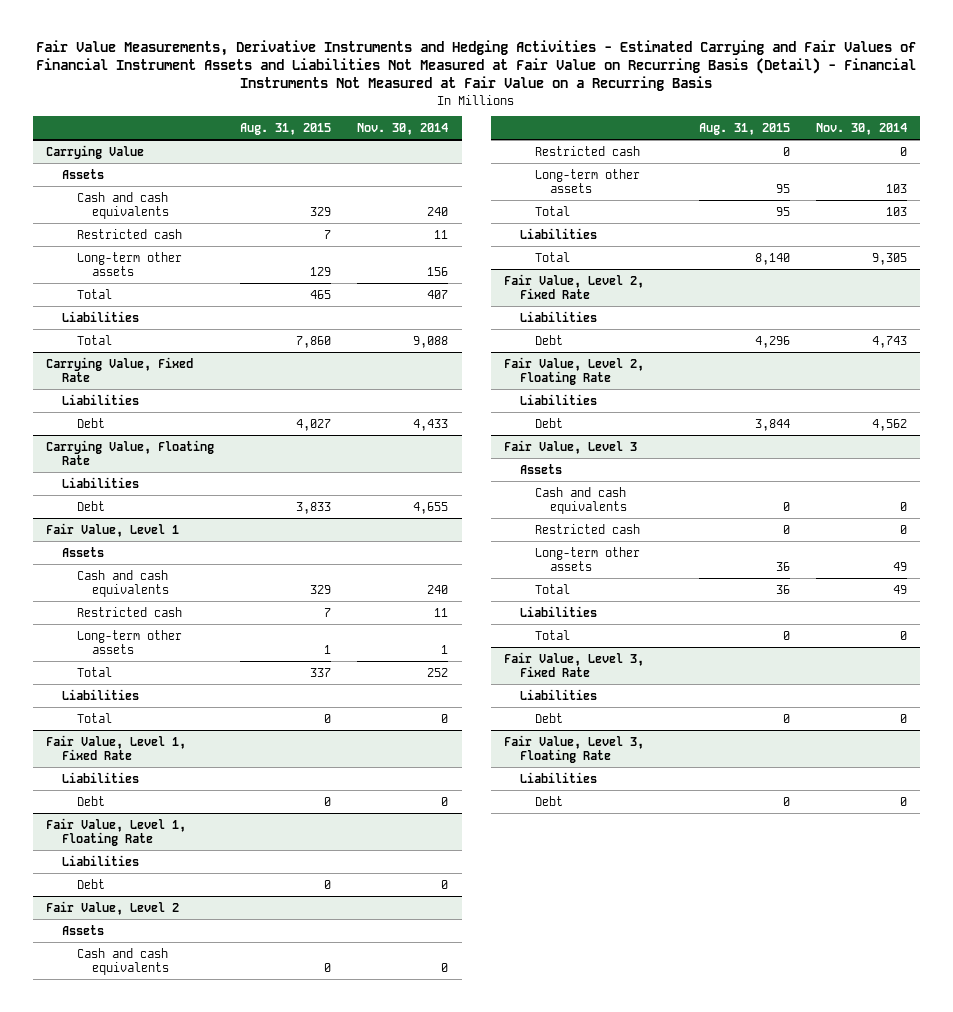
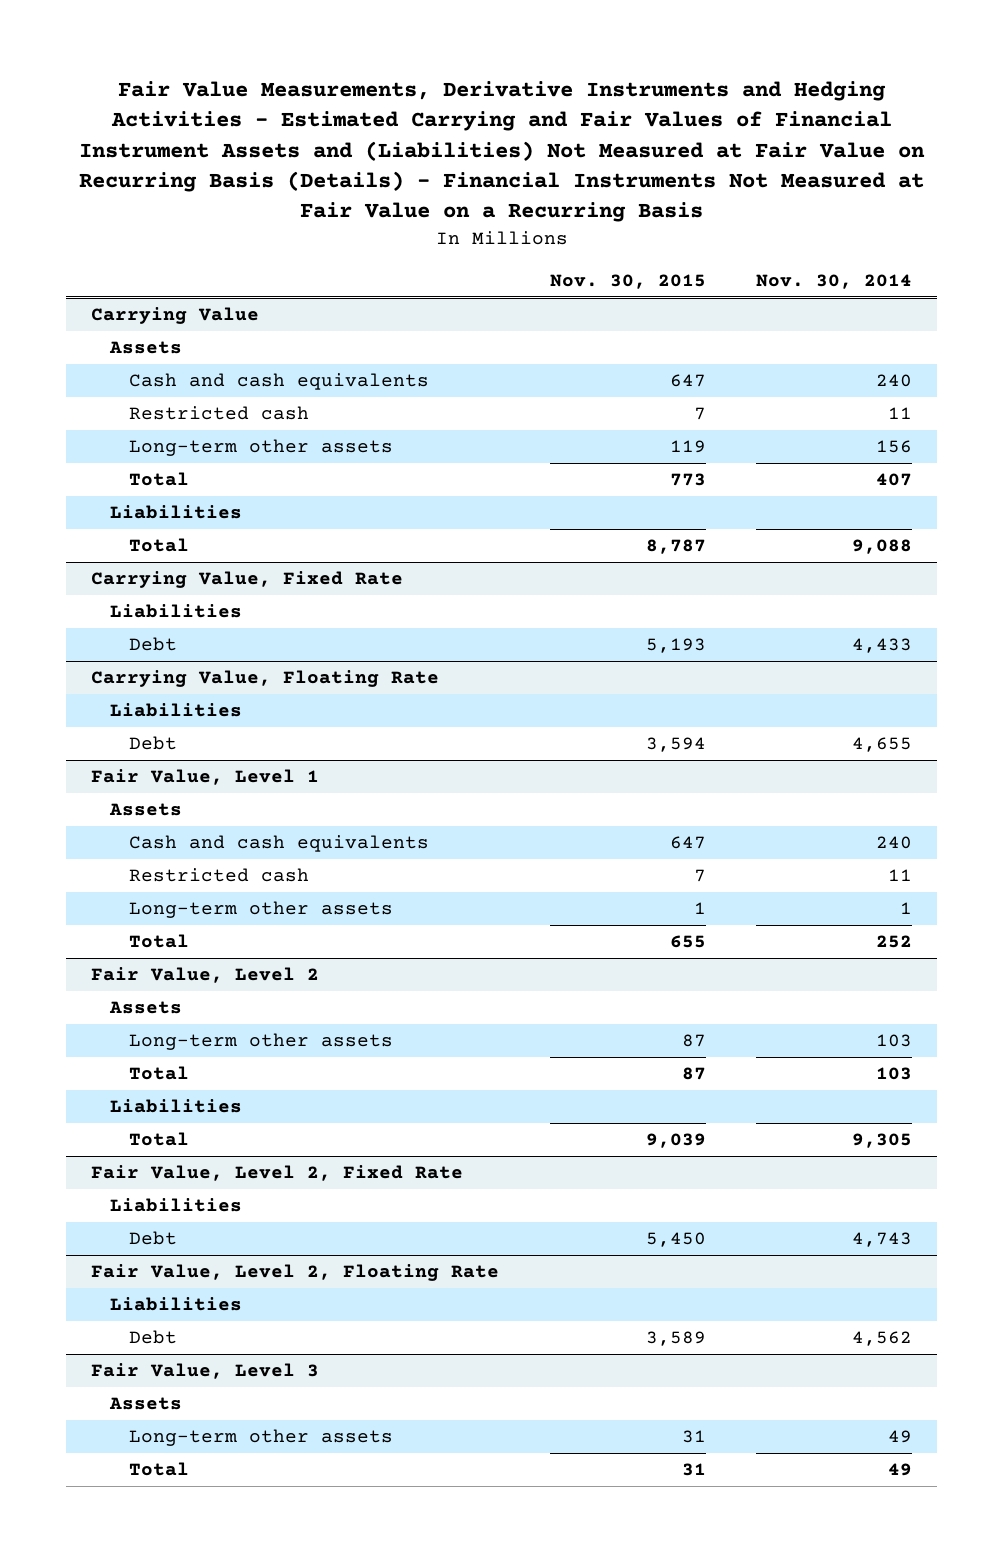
- Fair Value Measurements, Derivative Instruments and Hedging Activities - Estimated Carrying and Fair Values of Financial Instrument Assets and Liabilities Not Measured at Fair Value on Recurring Basis (Detail) - Financial Instruments Not Measured at Fair Value on a Recurring Basis
+ Fair Value Measurements, Derivative Instruments and Hedging Activities - Estimated Carrying and Fair Values of Financial Instrument Assets and (Liabilities) Not Measured at Fair Value on Recurring Basis (Details) - Financial Instruments Not Measured at Fair Value on a Recurring Basis
- | Aug. 31, 2015 | Nov. 30, 2014
+ | Nov. 30, 2015 | Nov. 30, 2014
@ Fair Value, Level 1
- Liabilities
- Total | 0 | 0
- Fair Value, Level 1, Fixed Rate
- Liabilities
- Debt | 0 | 0
- Fair Value, Level 1, Floating Rate
- Liabilities
- Debt | 0 | 0
@ Fair Value, Level 2
- Cash and cash equivalents | 0 | 0
- Restricted cash | 0 | 0
@ Fair Value, Level 3
- Cash and cash equivalents | 0 | 0
- Restricted cash | 0 | 0
- Liabilities
- Total | 0 | 0
- Fair Value, Level 3, Fixed Rate
- Liabilities
- Debt | 0 | 0
- Fair Value, Level 3, Floating Rate
- Liabilities
- Debt | 0 | 0

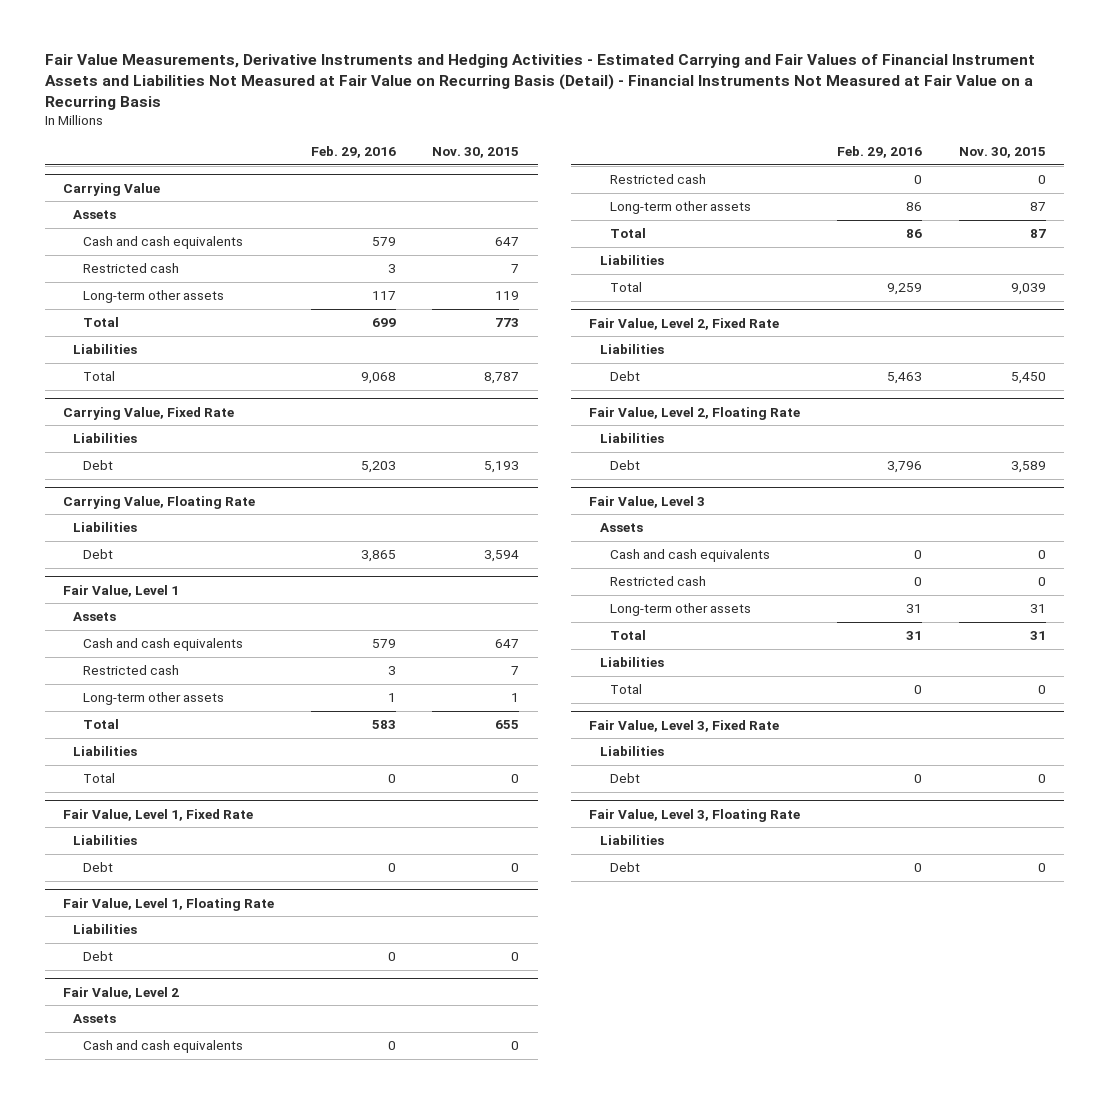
- Fair Value Measurements, Derivative Instruments and Hedging Activities - Estimated Carrying and Fair Values of Financial Instrument Assets and (Liabilities) Not Measured at Fair Value on Recurring Basis (Details) - Financial Instruments Not Measured at Fair Value on a Recurring Basis
+ Fair Value Measurements, Derivative Instruments and Hedging Activities - Estimated Carrying and Fair Values of Financial Instrument Assets and Liabilities Not Measured at Fair Value on Recurring Basis (Detail) - Financial Instruments Not Measured at Fair Value on a Recurring Basis
- | Nov. 30, 2015 | Nov. 30, 2014
+ | Feb. 29, 2016 | Nov. 30, 2015
@ Fair Value, Level 1
+ Liabilities
+ Total | 0 | 0
+ Fair Value, Level 1, Fixed Rate
+ Liabilities
+ Debt | 0 | 0
+ Fair Value, Level 1, Floating Rate
+ Liabilities
+ Debt | 0 | 0
@ Fair Value, Level 2
+ Cash and cash equivalents | 0 | 0
+ Restricted cash | 0 | 0
@ Fair Value, Level 3
+ Cash and cash equivalents | 0 | 0
+ Restricted cash | 0 | 0
+ Liabilities
+ Total | 0 | 0
+ Fair Value, Level 3, Fixed Rate
+ Liabilities
+ Debt | 0 | 0
+ Fair Value, Level 3, Floating Rate
+ Liabilities
+ Debt | 0 | 0

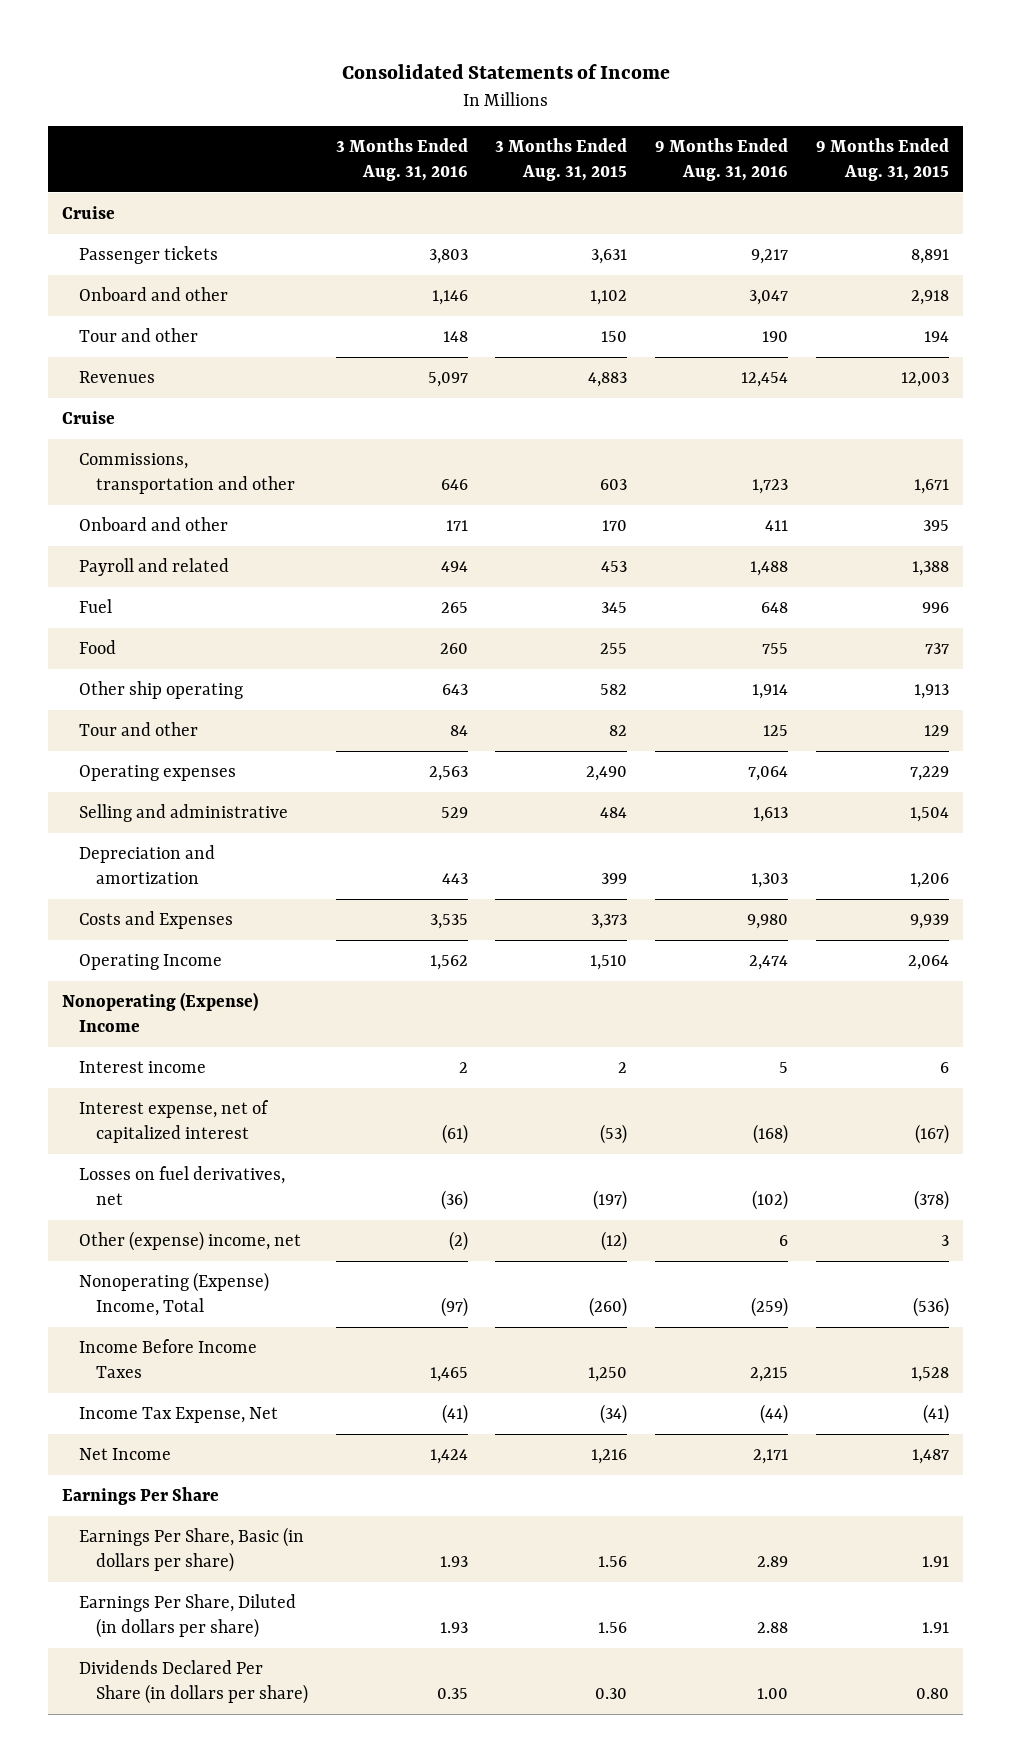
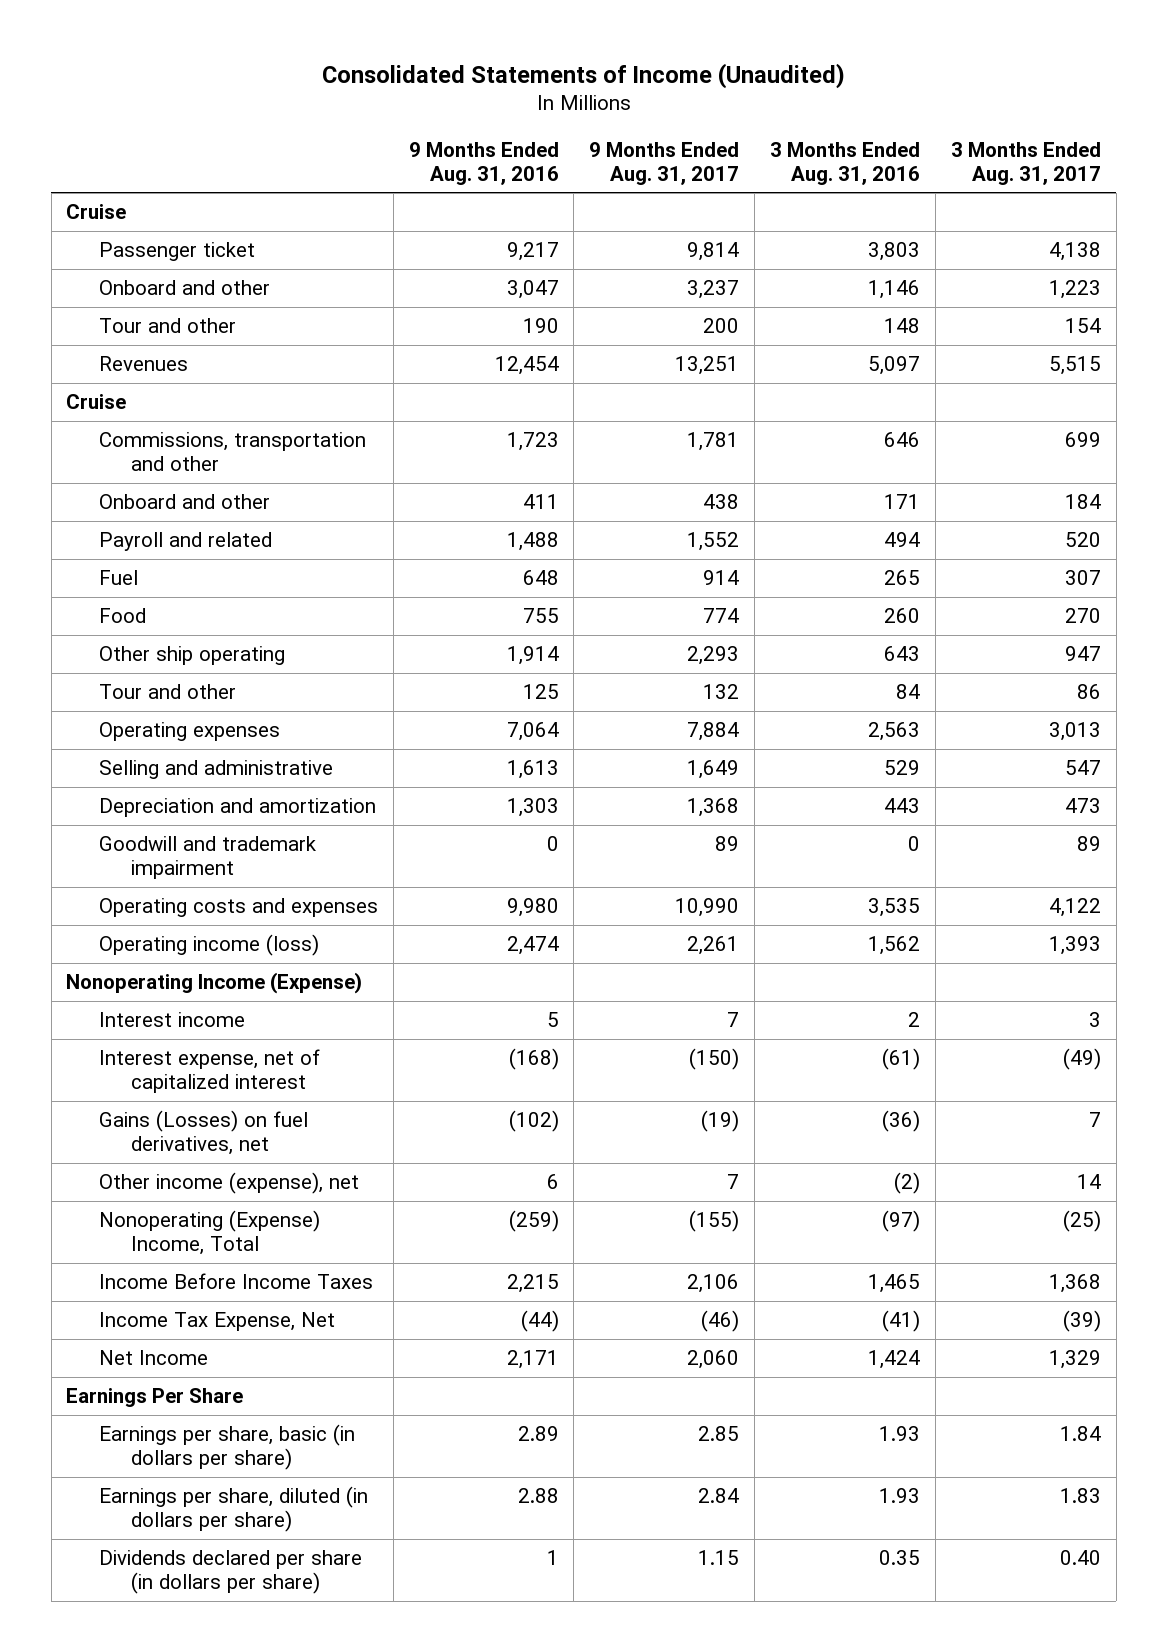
- Consolidated Statements of Income
+ Consolidated Statements of Income (Unaudited)
- | 3 Months Ended Aug. 31, 2016 | 3 Months Ended Aug. 31, 2015 | 9 Months Ended Aug. 31, 2016 | 9 Months Ended Aug. 31, 2015
+ | 9 Months Ended Aug. 31, 2016 | 9 Months Ended Aug. 31, 2017 | 3 Months Ended Aug. 31, 2016 | 3 Months Ended Aug. 31, 2017
- Passenger tickets | 3,803 | 3,631 | 9,217 | 8,891
+ Passenger ticket | 9,217 | 9,814 | 3,803 | 4,138
- Costs and Expenses | 3,535 | 3,373 | 9,980 | 9,939
- Operating Income | 1,562 | 1,510 | 2,474 | 2,064
- Nonoperating (Expense) Income
+ Goodwill and trademark impairment | 0 | 89 | 0 | 89
+ Operating costs and expenses | 9,980 | 10,990 | 3,535 | 4,122
+ Operating income (loss) | 2,474 | 2,261 | 1,562 | 1,393
+ Nonoperating Income (Expense)
- Losses on fuel derivatives, net | (36) | (197) | (102) | (378)
- Other (expense) income, net | (2) | (12) | 6 | 3
+ Gains (Losses) on fuel derivatives, net | (102) | (19) | (36) | 7
+ Other income (expense), net | 6 | 7 | (2) | 14
- Earnings Per Share, Basic (in dollars per share) | 1.93 | 1.56 | 2.89 | 1.91
- Earnings Per Share, Diluted (in dollars per share) | 1.93 | 1.56 | 2.88 | 1.91
- Dividends Declared Per Share (in dollars per share) | 0.35 | 0.30 | 1.00 | 0.80
+ Earnings per share, basic (in dollars per share) | 2.89 | 2.85 | 1.93 | 1.84
+ Earnings per share, diluted (in dollars per share) | 2.88 | 2.84 | 1.93 | 1.83
+ Dividends declared per share (in dollars per share) | 1 | 1.15 | 0.35 | 0.40

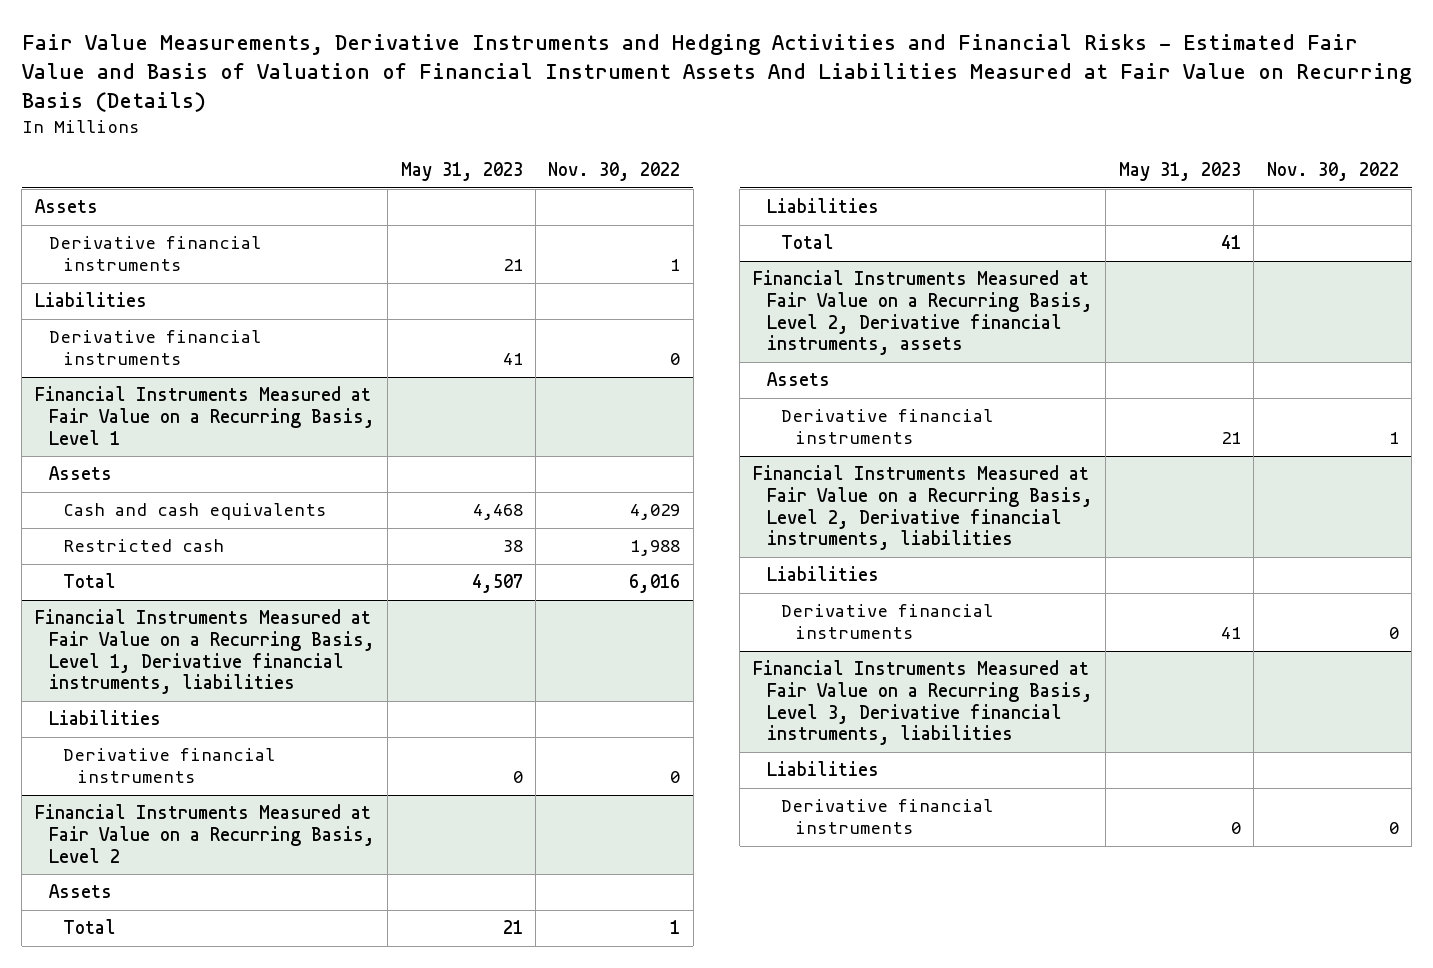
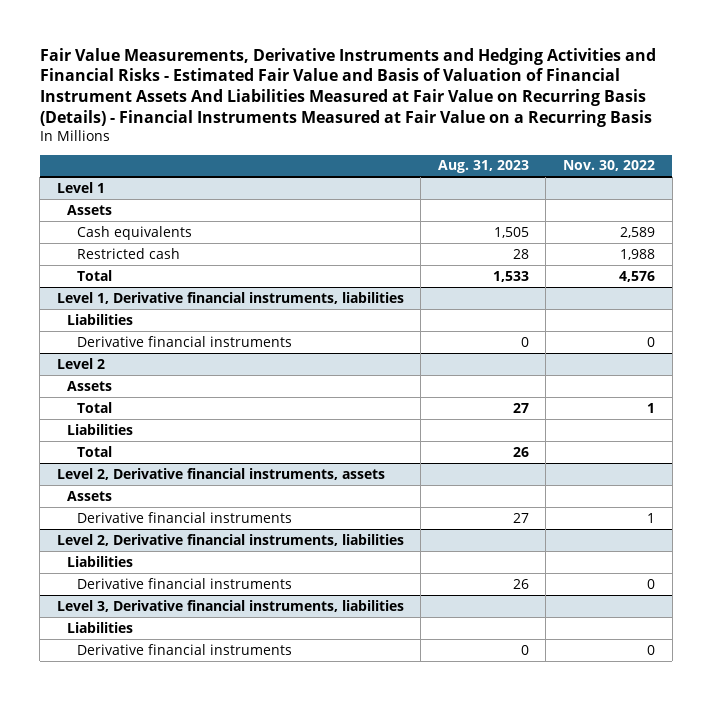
- Fair Value Measurements, Derivative Instruments and Hedging Activities and Financial Risks - Estimated Fair Value and Basis of Valuation of Financial Instrument Assets And Liabilities Measured at Fair Value on Recurring Basis (Details)
+ Fair Value Measurements, Derivative Instruments and Hedging Activities and Financial Risks - Estimated Fair Value and Basis of Valuation of Financial Instrument Assets And Liabilities Measured at Fair Value on Recurring Basis (Details) - Financial Instruments Measured at Fair Value on a Recurring Basis
- | May 31, 2023 | Nov. 30, 2022
+ | Aug. 31, 2023 | Nov. 30, 2022
- Assets
- Derivative financial instruments | 21 | 1
- Liabilities
- Derivative financial instruments | 41 | 0
- Financial Instruments Measured at Fair Value on a Recurring Basis, Level 1
+ Level 1
- Cash and cash equivalents | 4,468 | 4,029
+ Cash equivalents | 1,505 | 2,589
- Total | 4,507 | 6,016
- Financial Instruments Measured at Fair Value on a Recurring Basis, Level 1, Derivative financial instruments, liabilities
+ Total | 1,533 | 4,576
+ Level 1, Derivative financial instruments, liabilities
- Financial Instruments Measured at Fair Value on a Recurring Basis, Level 2
+ Level 2
- Financial Instruments Measured at Fair Value on a Recurring Basis, Level 2, Derivative financial instruments, assets
+ Level 2, Derivative financial instruments, assets
- Financial Instruments Measured at Fair Value on a Recurring Basis, Level 2, Derivative financial instruments, liabilities
+ Level 2, Derivative financial instruments, liabilities
- Financial Instruments Measured at Fair Value on a Recurring Basis, Level 3, Derivative financial instruments, liabilities
+ Level 3, Derivative financial instruments, liabilities

